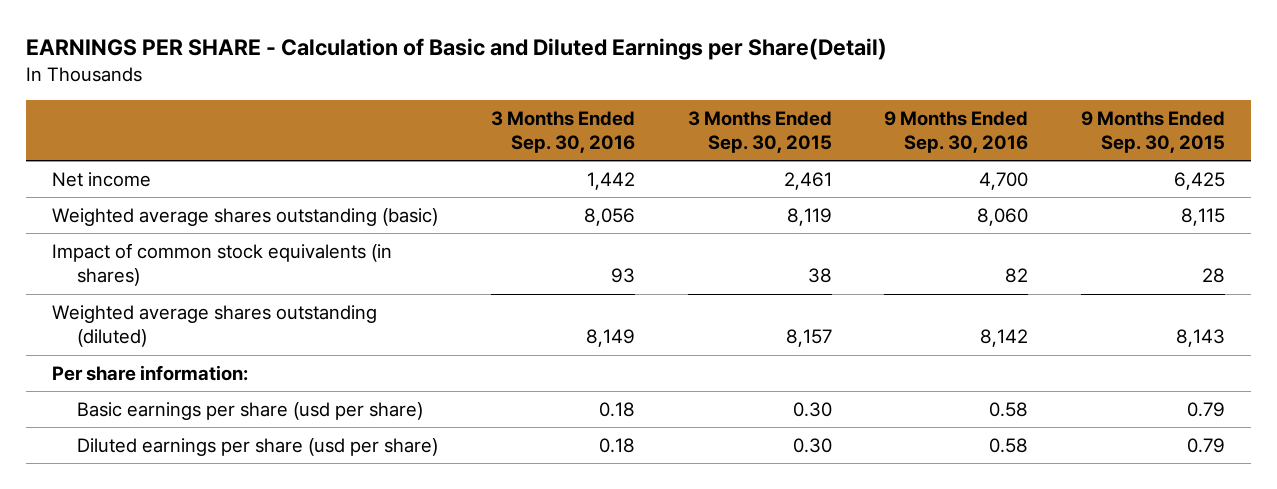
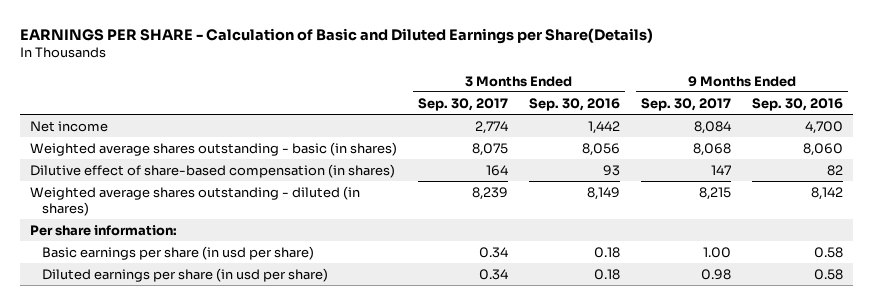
- EARNINGS PER SHARE - Calculation of Basic and Diluted Earnings per Share(Detail)
+ EARNINGS PER SHARE - Calculation of Basic and Diluted Earnings per Share(Details)
- | 3 Months Ended Sep. 30, 2016 | 3 Months Ended Sep. 30, 2015 | 9 Months Ended Sep. 30, 2016 | 9 Months Ended Sep. 30, 2015
+ | 3 Months Ended Sep. 30, 2017 | 3 Months Ended Sep. 30, 2016 | 9 Months Ended Sep. 30, 2017 | 9 Months Ended Sep. 30, 2016
- Weighted average shares outstanding (basic) | 8,056 | 8,119 | 8,060 | 8,115
- Impact of common stock equivalents (in shares) | 93 | 38 | 82 | 28
- Weighted average shares outstanding (diluted) | 8,149 | 8,157 | 8,142 | 8,143
+ Weighted average shares outstanding - basic (in shares) | 8,075 | 8,056 | 8,068 | 8,060
+ Dilutive effect of share-based compensation (in shares) | 164 | 93 | 147 | 82
+ Weighted average shares outstanding - diluted (in shares) | 8,239 | 8,149 | 8,215 | 8,142
- Basic earnings per share (usd per share) | 0.18 | 0.30 | 0.58 | 0.79
- Diluted earnings per share (usd per share) | 0.18 | 0.30 | 0.58 | 0.79
+ Basic earnings per share (in usd per share) | 0.34 | 0.18 | 1.00 | 0.58
+ Diluted earnings per share (in usd per share) | 0.34 | 0.18 | 0.98 | 0.58

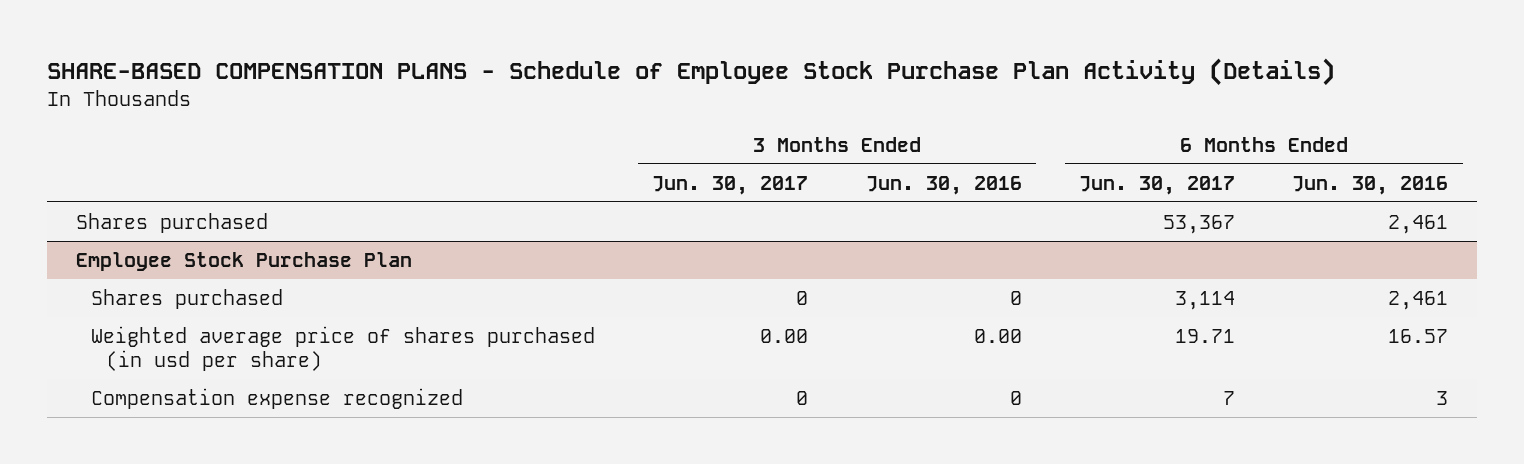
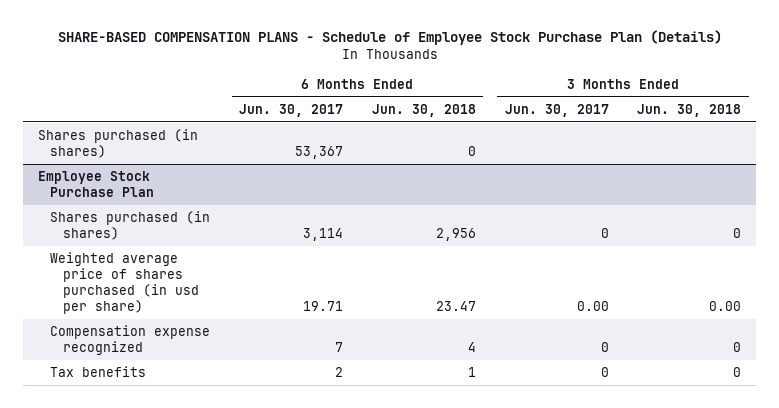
- SHARE-BASED COMPENSATION PLANS - Schedule of Employee Stock Purchase Plan Activity (Details)
+ SHARE-BASED COMPENSATION PLANS - Schedule of Employee Stock Purchase Plan (Details)
- | 3 Months Ended Jun. 30, 2017 | 3 Months Ended Jun. 30, 2016 | 6 Months Ended Jun. 30, 2017 | 6 Months Ended Jun. 30, 2016
+ | 6 Months Ended Jun. 30, 2017 | 6 Months Ended Jun. 30, 2018 | 3 Months Ended Jun. 30, 2017 | 3 Months Ended Jun. 30, 2018
- Shares purchased | | | 53,367 | 2,461
+ Shares purchased (in shares) | 53,367 | 0 | |
@ Employee Stock Purchase Plan
- Shares purchased | 0 | 0 | 3,114 | 2,461
+ Shares purchased (in shares) | 3,114 | 2,956 | 0 | 0
+ Tax benefits | 2 | 1 | 0 | 0

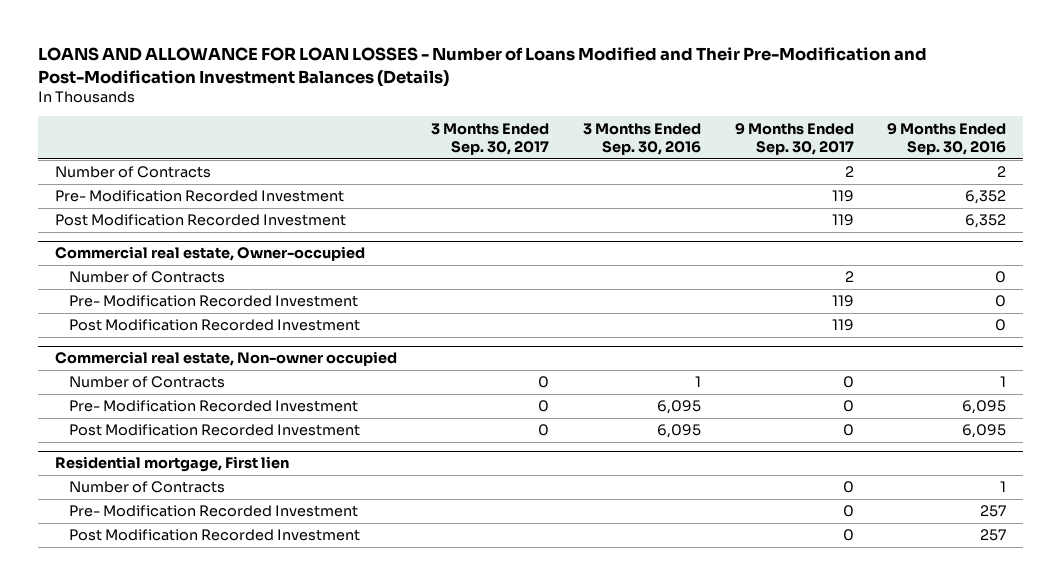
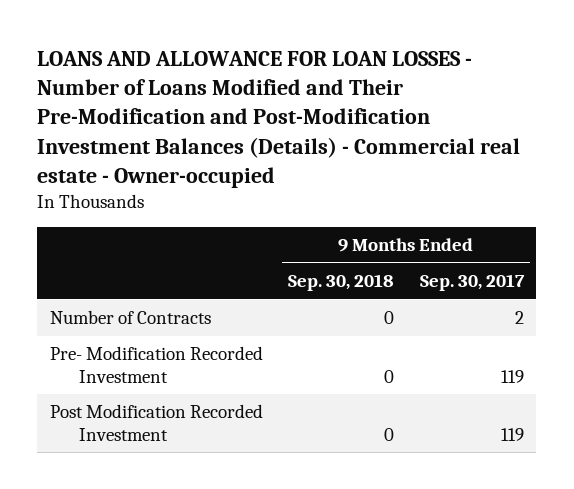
- LOANS AND ALLOWANCE FOR LOAN LOSSES - Number of Loans Modified and Their Pre-Modification and Post-Modification Investment Balances (Details)
+ LOANS AND ALLOWANCE FOR LOAN LOSSES - Number of Loans Modified and Their Pre-Modification and Post-Modification Investment Balances (Details) - Commercial real estate - Owner-occupied
- | 3 Months Ended Sep. 30, 2017 | 3 Months Ended Sep. 30, 2016 | 9 Months Ended Sep. 30, 2017 | 9 Months Ended Sep. 30, 2016
+ | 9 Months Ended Sep. 30, 2018 | 9 Months Ended Sep. 30, 2017
- Commercial real estate, Owner-occupied
- Number of Contracts | | | 2 | 0
- Pre- Modification Recorded Investment | | | 119 | 0
- Post Modification Recorded Investment | | | 119 | 0
- Commercial real estate, Non-owner occupied
- Number of Contracts | 0 | 1 | 0 | 1
- Pre- Modification Recorded Investment | 0 | 6,095 | 0 | 6,095
- Post Modification Recorded Investment | 0 | 6,095 | 0 | 6,095
- Residential mortgage, First lien
- Number of Contracts | | | 0 | 1
- Pre- Modification Recorded Investment | | | 0 | 257
- Post Modification Recorded Investment | | | 0 | 257

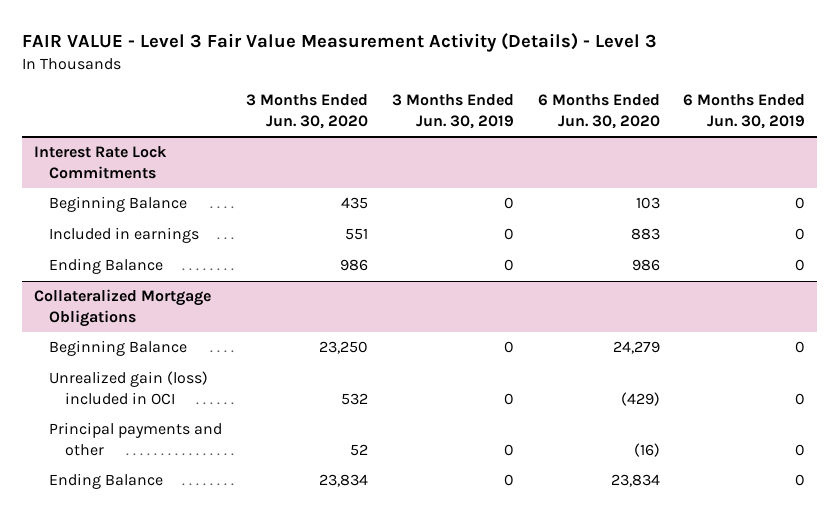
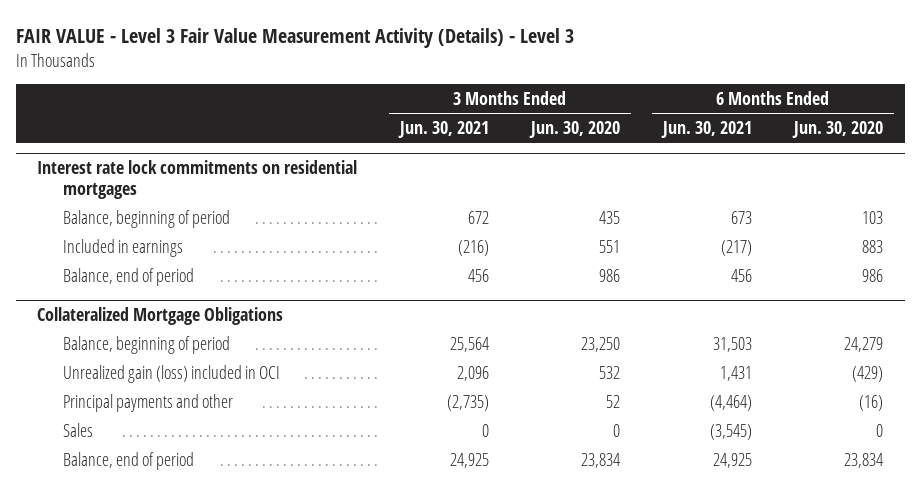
- | 3 Months Ended Jun. 30, 2020 | 3 Months Ended Jun. 30, 2019 | 6 Months Ended Jun. 30, 2020 | 6 Months Ended Jun. 30, 2019
+ | 3 Months Ended Jun. 30, 2021 | 3 Months Ended Jun. 30, 2020 | 6 Months Ended Jun. 30, 2021 | 6 Months Ended Jun. 30, 2020
- Interest Rate Lock Commitments
- Beginning Balance | 435 | 0 | 103 | 0
+ Interest rate lock commitments on residential mortgages
+ Balance, beginning of period | 672 | 435 | 673 | 103
- Ending Balance | 986 | 0 | 986 | 0
+ Balance, end of period | 456 | 986 | 456 | 986
@ Collateralized Mortgage Obligations
- Beginning Balance | 23,250 | 0 | 24,279 | 0
+ Balance, beginning of period | 25,564 | 23,250 | 31,503 | 24,279
- Ending Balance | 23,834 | 0 | 23,834 | 0
+ Sales | 0 | 0 | (3,545) | 0
+ Balance, end of period | 24,925 | 23,834 | 24,925 | 23,834

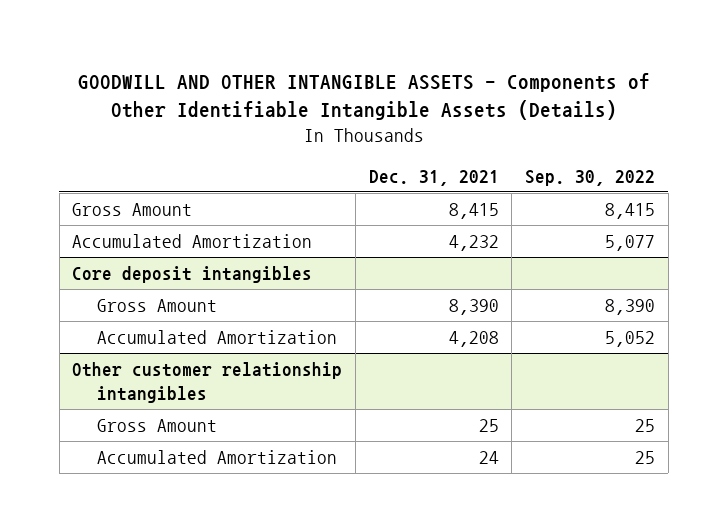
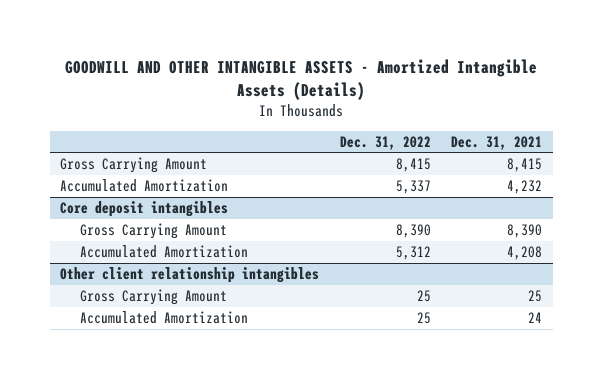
- GOODWILL AND OTHER INTANGIBLE ASSETS - Components of Other Identifiable Intangible Assets (Details)
+ GOODWILL AND OTHER INTANGIBLE ASSETS - Amortized Intangible Assets (Details)
- | Dec. 31, 2021 | Sep. 30, 2022
+ | Dec. 31, 2022 | Dec. 31, 2021
- Gross Amount | 8,415 | 8,415
+ Gross Carrying Amount | 8,415 | 8,415
@ Core deposit intangibles
- Gross Amount | 8,390 | 8,390
+ Gross Carrying Amount | 8,390 | 8,390
- Other customer relationship intangibles
- Gross Amount | 25 | 25
+ Other client relationship intangibles
+ Gross Carrying Amount | 25 | 25

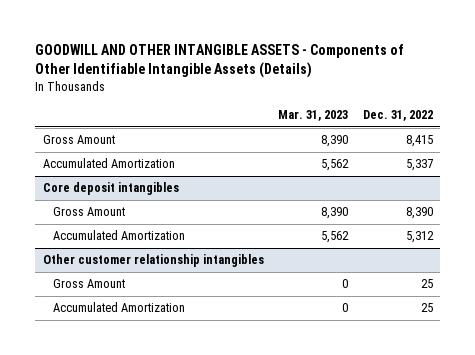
- GOODWILL AND OTHER INTANGIBLE ASSETS - Amortized Intangible Assets (Details)
+ GOODWILL AND OTHER INTANGIBLE ASSETS - Components of Other Identifiable Intangible Assets (Details)
- | Dec. 31, 2022 | Dec. 31, 2021
+ | Mar. 31, 2023 | Dec. 31, 2022
- Gross Carrying Amount | 8,415 | 8,415
+ Gross Amount | 8,390 | 8,415
@ Core deposit intangibles
- Gross Carrying Amount | 8,390 | 8,390
+ Gross Amount | 8,390 | 8,390
- Other client relationship intangibles
- Gross Carrying Amount | 25 | 25
+ Other customer relationship intangibles
+ Gross Amount | 0 | 25

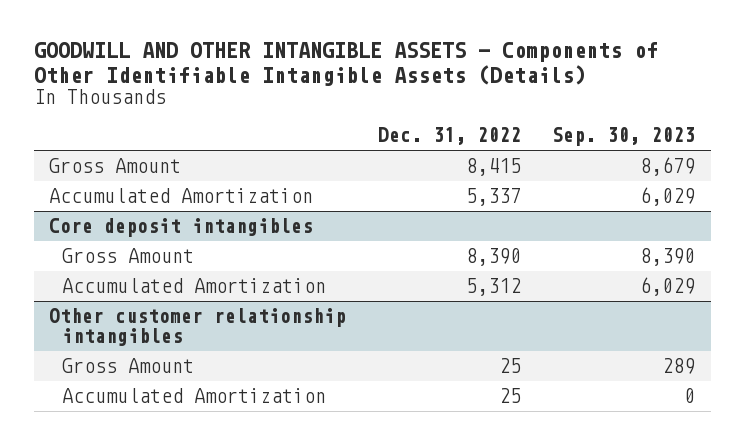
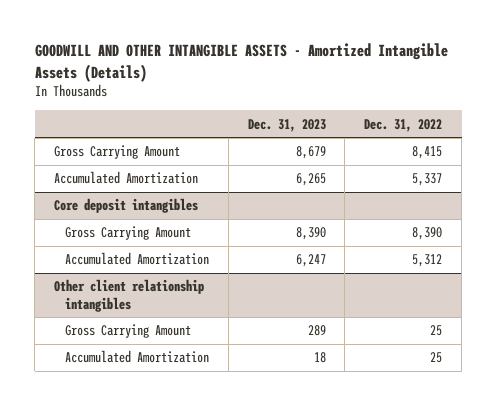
- GOODWILL AND OTHER INTANGIBLE ASSETS - Components of Other Identifiable Intangible Assets (Details)
+ GOODWILL AND OTHER INTANGIBLE ASSETS - Amortized Intangible Assets (Details)
- | Dec. 31, 2022 | Sep. 30, 2023
+ | Dec. 31, 2023 | Dec. 31, 2022
- Gross Amount | 8,415 | 8,679
+ Gross Carrying Amount | 8,679 | 8,415
@ Core deposit intangibles
- Gross Amount | 8,390 | 8,390
+ Gross Carrying Amount | 8,390 | 8,390
- Other customer relationship intangibles
- Gross Amount | 25 | 289
+ Other client relationship intangibles
+ Gross Carrying Amount | 289 | 25

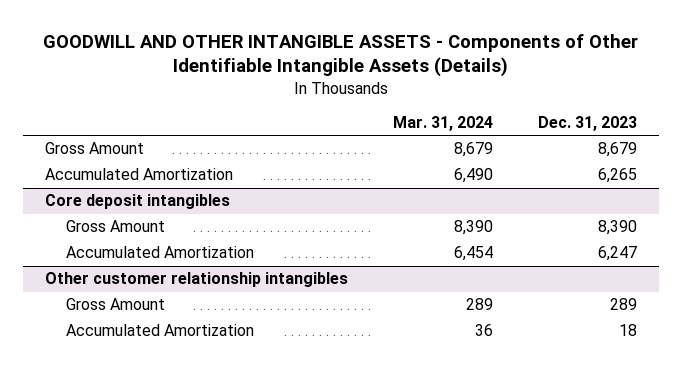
- GOODWILL AND OTHER INTANGIBLE ASSETS - Amortized Intangible Assets (Details)
+ GOODWILL AND OTHER INTANGIBLE ASSETS - Components of Other Identifiable Intangible Assets (Details)
- | Dec. 31, 2023 | Dec. 31, 2022
+ | Mar. 31, 2024 | Dec. 31, 2023
- Gross Carrying Amount | 8,679 | 8,415
+ Gross Amount | 8,679 | 8,679
@ Core deposit intangibles
- Gross Carrying Amount | 8,390 | 8,390
+ Gross Amount | 8,390 | 8,390
- Other client relationship intangibles
- Gross Carrying Amount | 289 | 25
+ Other customer relationship intangibles
+ Gross Amount | 289 | 289

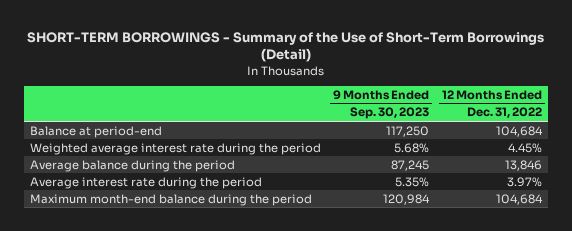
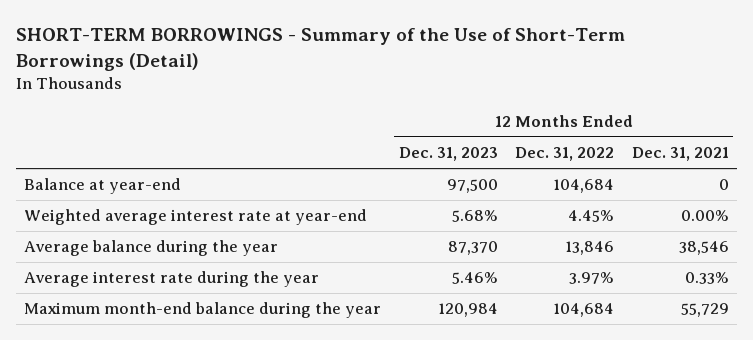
- | 9 Months Ended Sep. 30, 2023 | 12 Months Ended Dec. 31, 2022
+ | 12 Months Ended Dec. 31, 2023 | 12 Months Ended Dec. 31, 2022 | 12 Months Ended Dec. 31, 2021
- Balance at period-end | 117,250 | 104,684
- Weighted average interest rate during the period | 5.68% | 4.45%
- Average balance during the period | 87,245 | 13,846
- Average interest rate during the period | 5.35% | 3.97%
- Maximum month-end balance during the period | 120,984 | 104,684
+ Balance at year-end | 97,500 | 104,684 | 0
+ Weighted average interest rate at year-end | 5.68% | 4.45% | 0.00%
+ Average balance during the year | 87,370 | 13,846 | 38,546
+ Average interest rate during the year | 5.46% | 3.97% | 0.33%
+ Maximum month-end balance during the year | 120,984 | 104,684 | 55,729

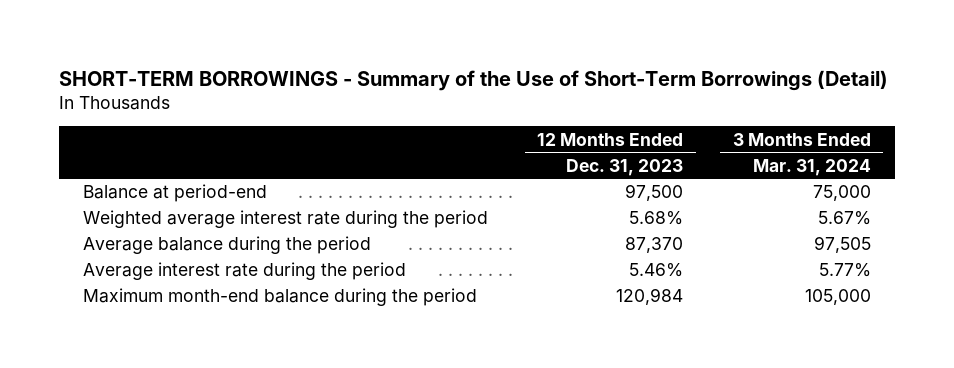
- | 12 Months Ended Dec. 31, 2023 | 12 Months Ended Dec. 31, 2022 | 12 Months Ended Dec. 31, 2021
+ | 12 Months Ended Dec. 31, 2023 | 3 Months Ended Mar. 31, 2024
- Balance at year-end | 97,500 | 104,684 | 0
- Weighted average interest rate at year-end | 5.68% | 4.45% | 0.00%
- Average balance during the year | 87,370 | 13,846 | 38,546
- Average interest rate during the year | 5.46% | 3.97% | 0.33%
- Maximum month-end balance during the year | 120,984 | 104,684 | 55,729
+ Balance at period-end | 97,500 | 75,000
+ Weighted average interest rate during the period | 5.68% | 5.67%
+ Average balance during the period | 87,370 | 97,505
+ Average interest rate during the period | 5.46% | 5.77%
+ Maximum month-end balance during the period | 120,984 | 105,000

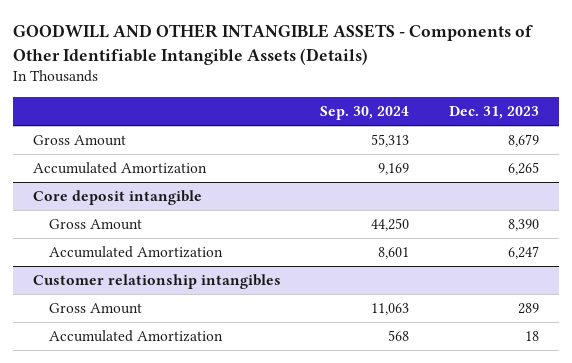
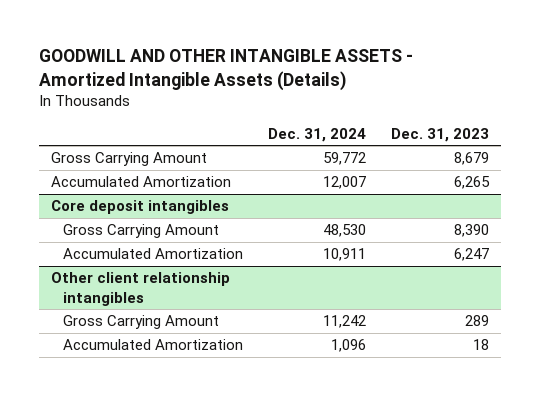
- GOODWILL AND OTHER INTANGIBLE ASSETS - Components of Other Identifiable Intangible Assets (Details)
+ GOODWILL AND OTHER INTANGIBLE ASSETS - Amortized Intangible Assets (Details)
- | Sep. 30, 2024 | Dec. 31, 2023
+ | Dec. 31, 2024 | Dec. 31, 2023
- Gross Amount | 55,313 | 8,679
+ Gross Carrying Amount | 59,772 | 8,679
- Core deposit intangible
- Gross Amount | 44,250 | 8,390
+ Core deposit intangibles
+ Gross Carrying Amount | 48,530 | 8,390
- Customer relationship intangibles
- Gross Amount | 11,063 | 289
+ Other client relationship intangibles
+ Gross Carrying Amount | 11,242 | 289

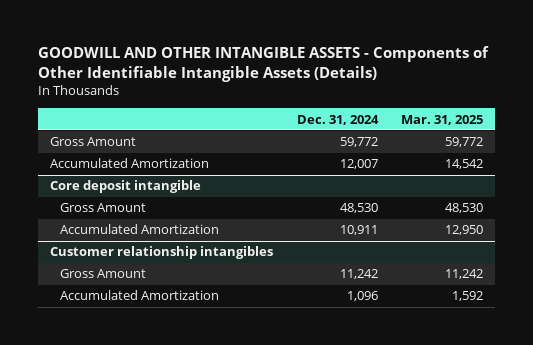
- GOODWILL AND OTHER INTANGIBLE ASSETS - Amortized Intangible Assets (Details)
+ GOODWILL AND OTHER INTANGIBLE ASSETS - Components of Other Identifiable Intangible Assets (Details)
- | Dec. 31, 2024 | Dec. 31, 2023
+ | Dec. 31, 2024 | Mar. 31, 2025
- Gross Carrying Amount | 59,772 | 8,679
+ Gross Amount | 59,772 | 59,772
- Core deposit intangibles
- Gross Carrying Amount | 48,530 | 8,390
+ Core deposit intangible
+ Gross Amount | 48,530 | 48,530
- Other client relationship intangibles
- Gross Carrying Amount | 11,242 | 289
+ Customer relationship intangibles
+ Gross Amount | 11,242 | 11,242

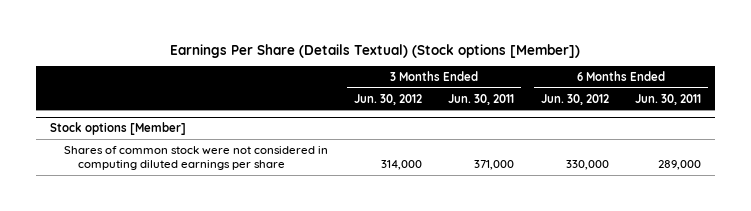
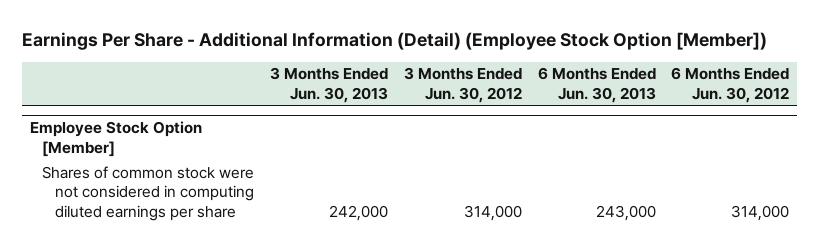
- Earnings Per Share (Details Textual) (Stock options [Member])
+ Earnings Per Share - Additional Information (Detail) (Employee Stock Option [Member])
- | 3 Months Ended Jun. 30, 2012 | 3 Months Ended Jun. 30, 2011 | 6 Months Ended Jun. 30, 2012 | 6 Months Ended Jun. 30, 2011
+ | 3 Months Ended Jun. 30, 2013 | 3 Months Ended Jun. 30, 2012 | 6 Months Ended Jun. 30, 2013 | 6 Months Ended Jun. 30, 2012
- Stock options [Member]
- Shares of common stock were not considered in computing diluted earnings per share | 314,000 | 371,000 | 330,000 | 289,000
+ Employee Stock Option [Member]
+ Shares of common stock were not considered in computing diluted earnings per share | 242,000 | 314,000 | 243,000 | 314,000

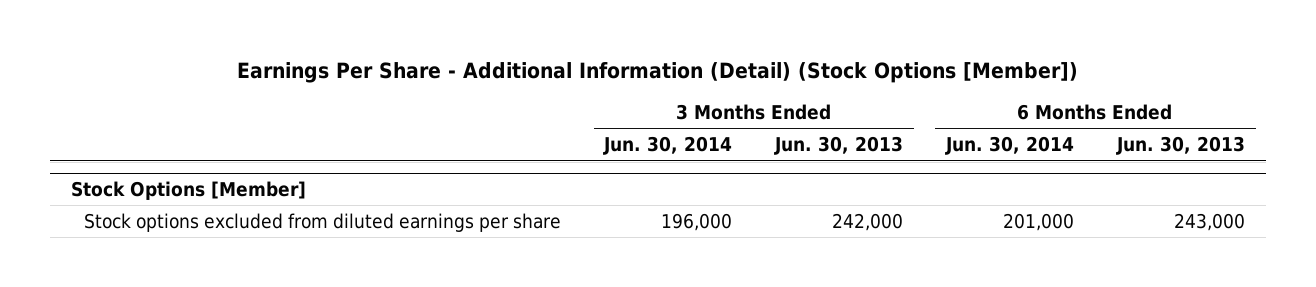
- Earnings Per Share - Additional Information (Detail) (Employee Stock Option [Member])
+ Earnings Per Share - Additional Information (Detail) (Stock Options [Member])
- | 3 Months Ended Jun. 30, 2013 | 3 Months Ended Jun. 30, 2012 | 6 Months Ended Jun. 30, 2013 | 6 Months Ended Jun. 30, 2012
+ | 3 Months Ended Jun. 30, 2014 | 3 Months Ended Jun. 30, 2013 | 6 Months Ended Jun. 30, 2014 | 6 Months Ended Jun. 30, 2013
- Employee Stock Option [Member]
- Shares of common stock were not considered in computing diluted earnings per share | 242,000 | 314,000 | 243,000 | 314,000
+ Stock Options [Member]
+ Stock options excluded from diluted earnings per share | 196,000 | 242,000 | 201,000 | 243,000

